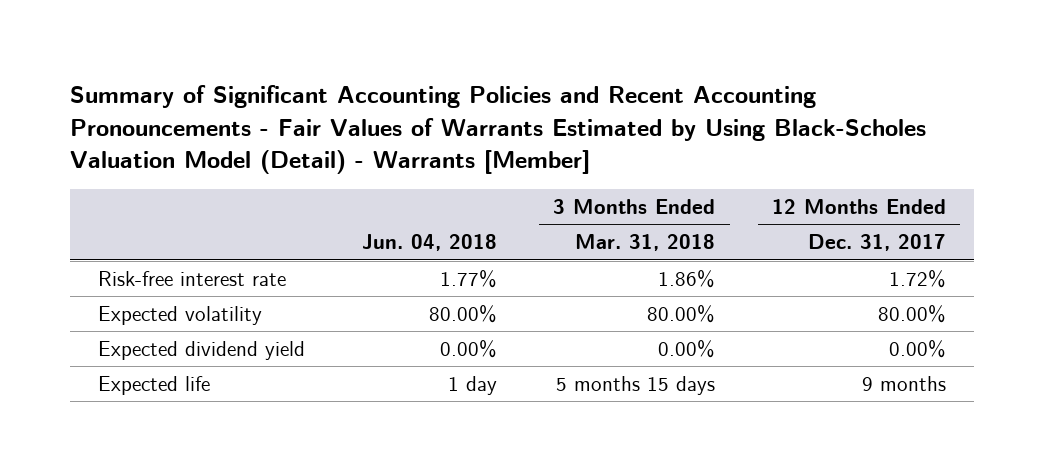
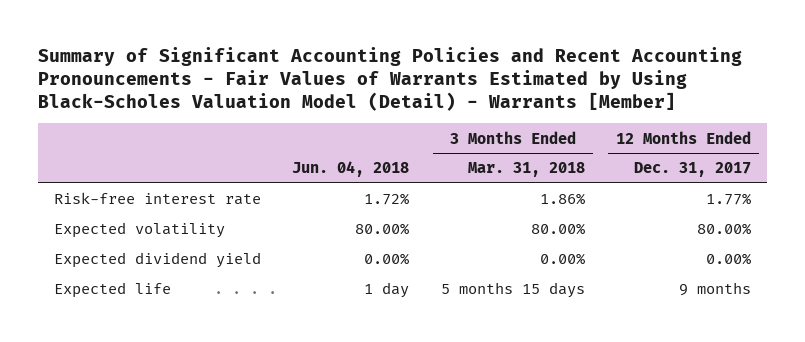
- Risk-free interest rate | 1.77% | 1.86% | 1.72%
+ Risk-free interest rate | 1.72% | 1.86% | 1.77%

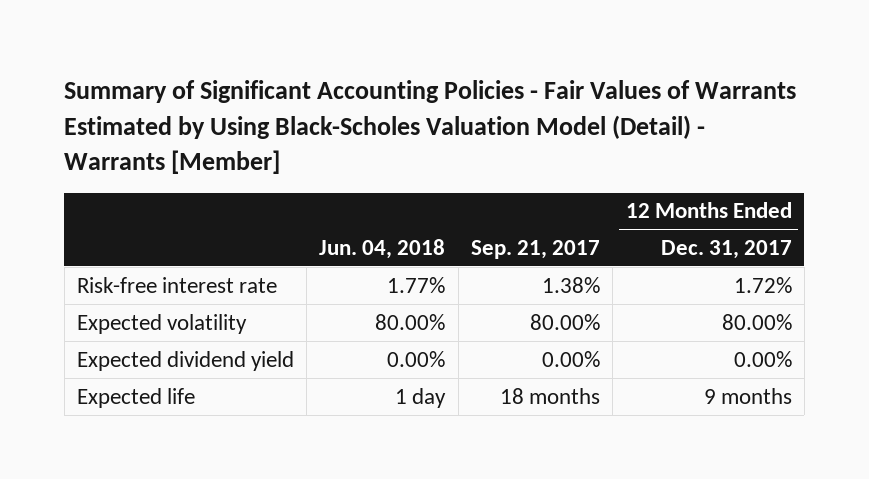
- Summary of Significant Accounting Policies and Recent Accounting Pronouncements - Fair Values of Warrants Estimated by Using Black-Scholes Valuation Model (Detail) - Warrants [Member]
+ Summary of Significant Accounting Policies - Fair Values of Warrants Estimated by Using Black-Scholes Valuation Model (Detail) - Warrants [Member]
- | Jun. 04, 2018 | 3 Months Ended Mar. 31, 2018 | 12 Months Ended Dec. 31, 2017
+ | Jun. 04, 2018 | Sep. 21, 2017 | 12 Months Ended Dec. 31, 2017
- Risk-free interest rate | 1.72% | 1.86% | 1.77%
+ Risk-free interest rate | 1.77% | 1.38% | 1.72%

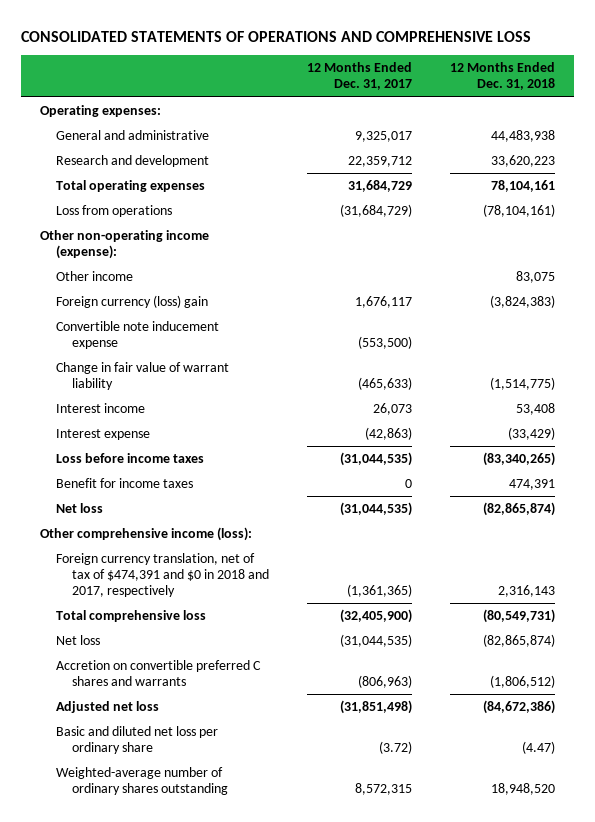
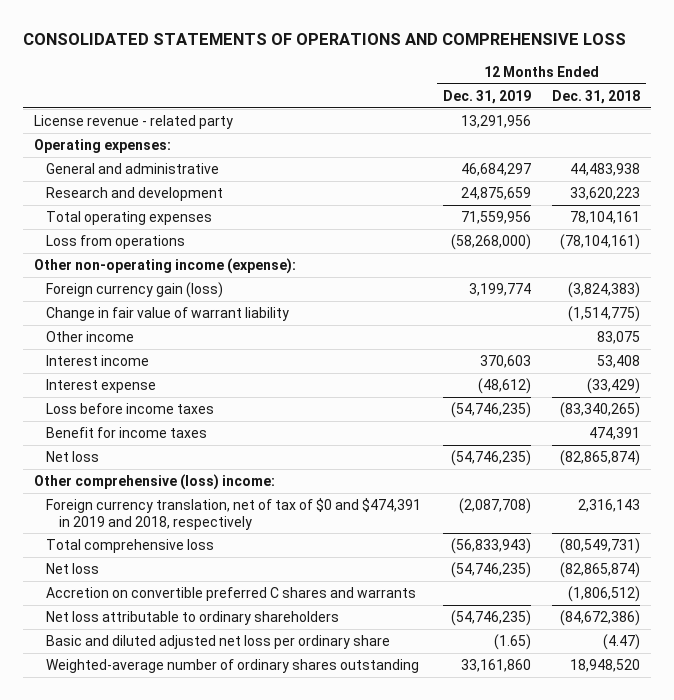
- | 12 Months Ended Dec. 31, 2017 | 12 Months Ended Dec. 31, 2018
+ | 12 Months Ended Dec. 31, 2019 | 12 Months Ended Dec. 31, 2018
+ License revenue - related party | 13,291,956 |
- Foreign currency (loss) gain | 1,676,117 | (3,824,383)
- Convertible note inducement expense | (553,500) |
+ Foreign currency gain (loss) | 3,199,774 | (3,824,383)
moved down: Other income | | 83,075
- Other comprehensive income (loss):
- Foreign currency translation, net of tax of $474,391 and $0 in 2018 and 2017, respectively | (1,361,365) | 2,316,143
+ Other comprehensive (loss) income:
+ Foreign currency translation, net of tax of $0 and $474,391 in 2019 and 2018, respectively | (2,087,708) | 2,316,143
- Adjusted net loss | (31,851,498) | (84,672,386)
- Basic and diluted net loss per ordinary share | (3.72) | (4.47)
+ Net loss attributable to ordinary shareholders | (54,746,235) | (84,672,386)
+ Basic and diluted adjusted net loss per ordinary share | (1.65) | (4.47)

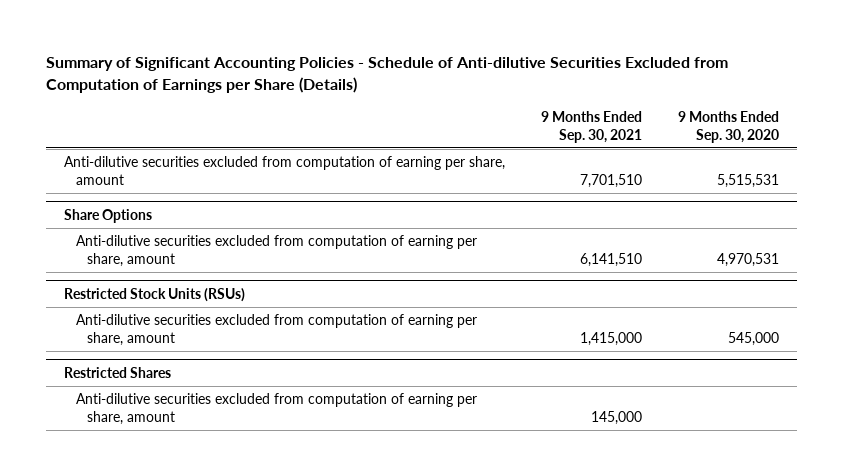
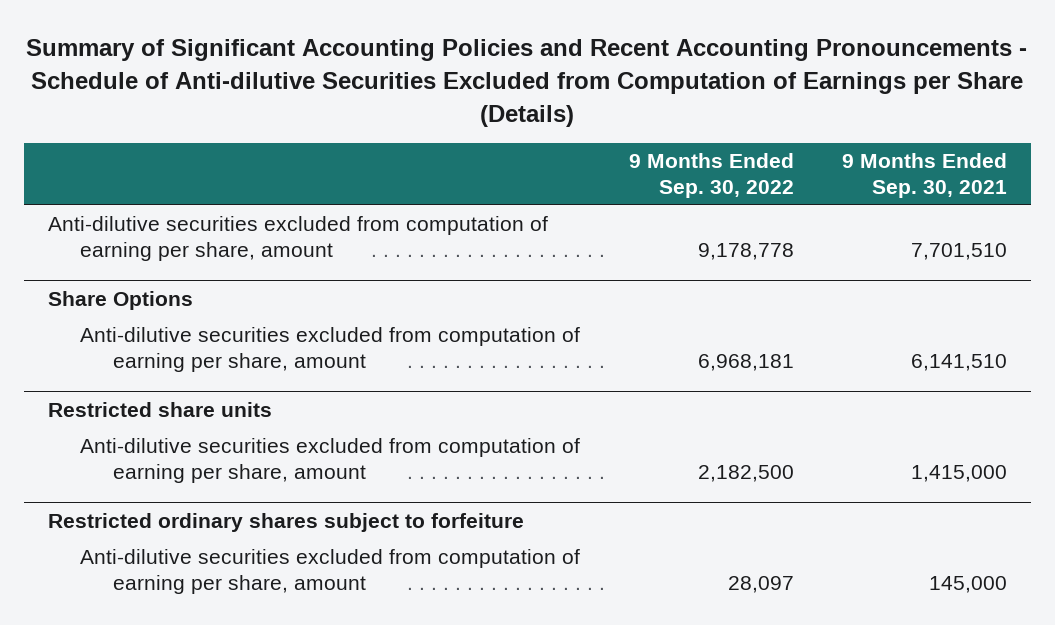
- Summary of Significant Accounting Policies - Schedule of Anti-dilutive Securities Excluded from Computation of Earnings per Share (Details)
+ Summary of Significant Accounting Policies and Recent Accounting Pronouncements - Schedule of Anti-dilutive Securities Excluded from Computation of Earnings per Share (Details)
- | 9 Months Ended Sep. 30, 2021 | 9 Months Ended Sep. 30, 2020
+ | 9 Months Ended Sep. 30, 2022 | 9 Months Ended Sep. 30, 2021
- Restricted Stock Units (RSUs)
+ Restricted share units
- Restricted Shares
+ Restricted ordinary shares subject to forfeiture

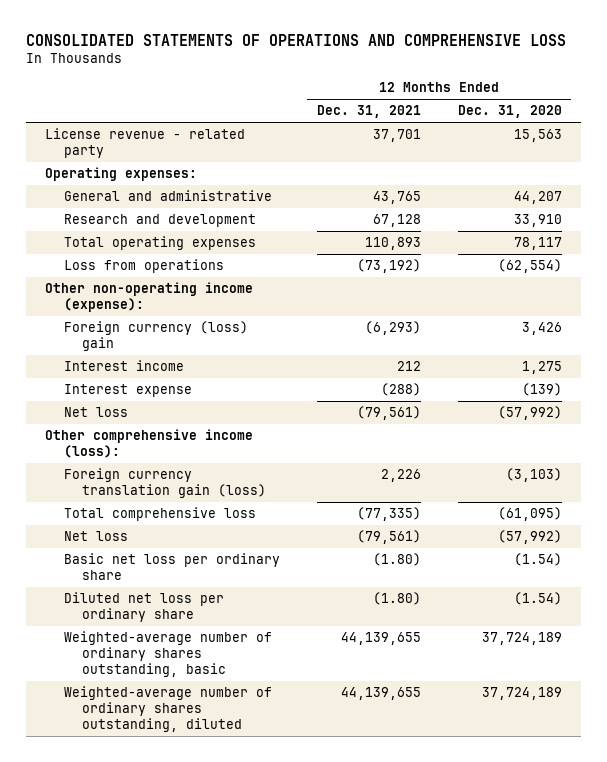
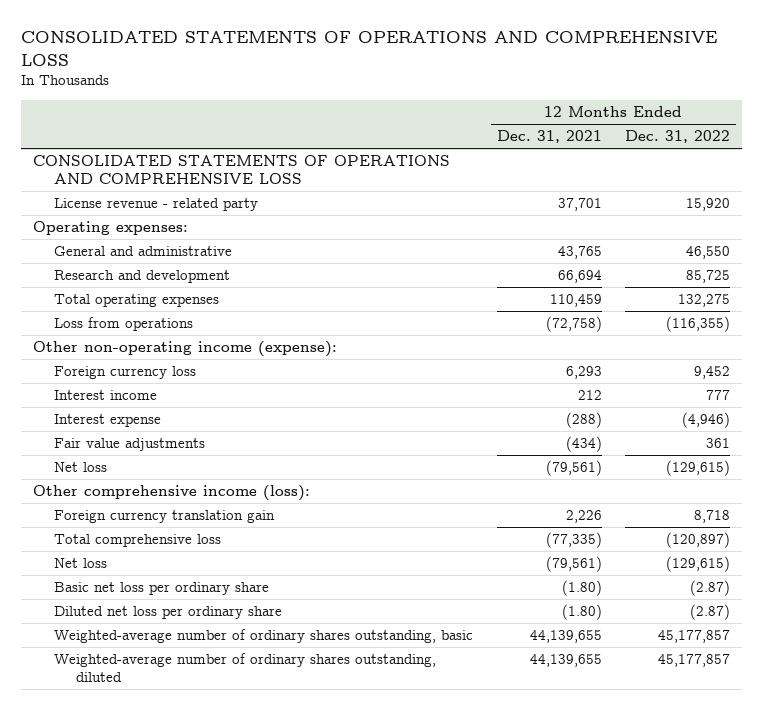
- | 12 Months Ended Dec. 31, 2021 | 12 Months Ended Dec. 31, 2020
+ | 12 Months Ended Dec. 31, 2021 | 12 Months Ended Dec. 31, 2022
+ CONSOLIDATED STATEMENTS OF OPERATIONS AND COMPREHENSIVE LOSS
- Research and development | 67,128 | 33,910
- Total operating expenses | 110,893 | 78,117
- Loss from operations | (73,192) | (62,554)
+ Research and development | 66,694 | 85,725
+ Total operating expenses | 110,459 | 132,275
+ Loss from operations | (72,758) | (116,355)
- Foreign currency (loss) gain | (6,293) | 3,426
+ Foreign currency loss | 6,293 | 9,452
+ Fair value adjustments | (434) | 361
- Foreign currency translation gain (loss) | 2,226 | (3,103)
+ Foreign currency translation gain | 2,226 | 8,718

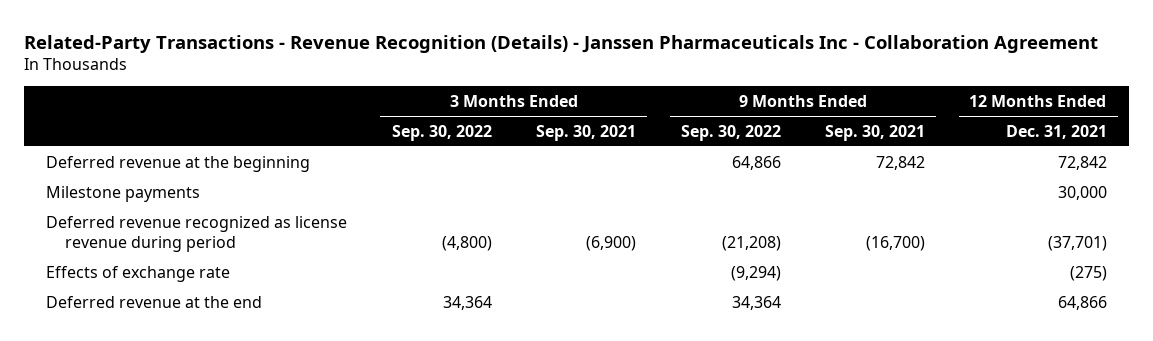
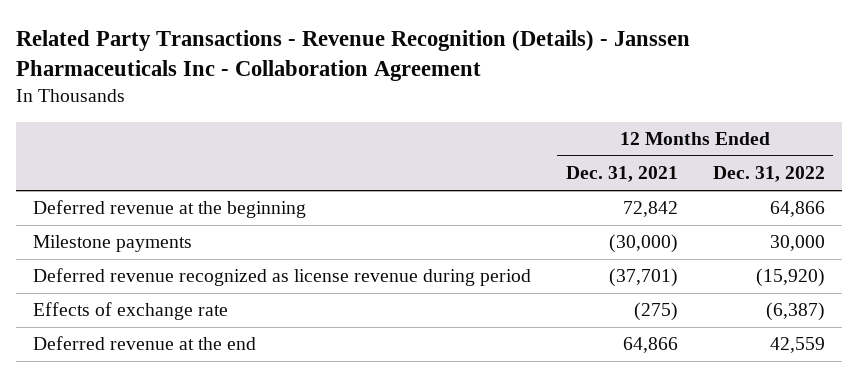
- Related-Party Transactions - Revenue Recognition (Details) - Janssen Pharmaceuticals Inc - Collaboration Agreement
+ Related Party Transactions - Revenue Recognition (Details) - Janssen Pharmaceuticals Inc - Collaboration Agreement
- | 3 Months Ended Sep. 30, 2022 | 3 Months Ended Sep. 30, 2021 | 9 Months Ended Sep. 30, 2022 | 9 Months Ended Sep. 30, 2021 | 12 Months Ended Dec. 31, 2021
+ | 12 Months Ended Dec. 31, 2021 | 12 Months Ended Dec. 31, 2022
- Milestone payments | | | | | 30,000
+ Milestone payments | (30,000) | 30,000

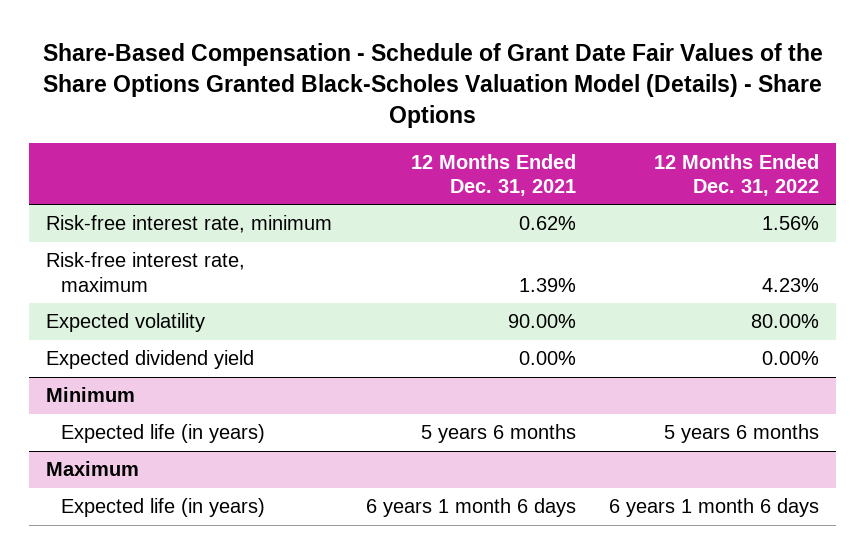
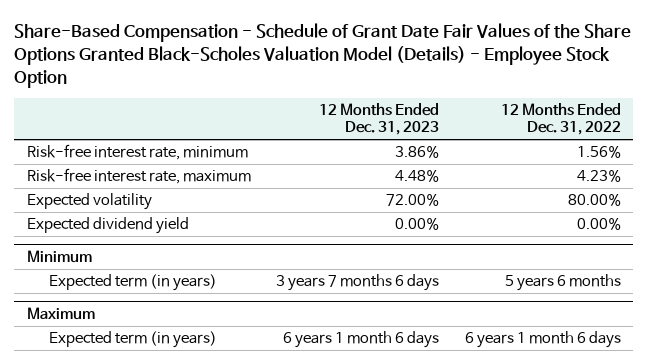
- Share-Based Compensation - Schedule of Grant Date Fair Values of the Share Options Granted Black-Scholes Valuation Model (Details) - Share Options
+ Share-Based Compensation - Schedule of Grant Date Fair Values of the Share Options Granted Black-Scholes Valuation Model (Details) - Employee Stock Option
- | 12 Months Ended Dec. 31, 2021 | 12 Months Ended Dec. 31, 2022
+ | 12 Months Ended Dec. 31, 2023 | 12 Months Ended Dec. 31, 2022
@ Minimum
- Expected life (in years) | 5 years 6 months | 5 years 6 months
+ Expected term (in years) | 3 years 7 months 6 days | 5 years 6 months
@ Maximum
- Expected life (in years) | 6 years 1 month 6 days | 6 years 1 month 6 days
+ Expected term (in years) | 6 years 1 month 6 days | 6 years 1 month 6 days

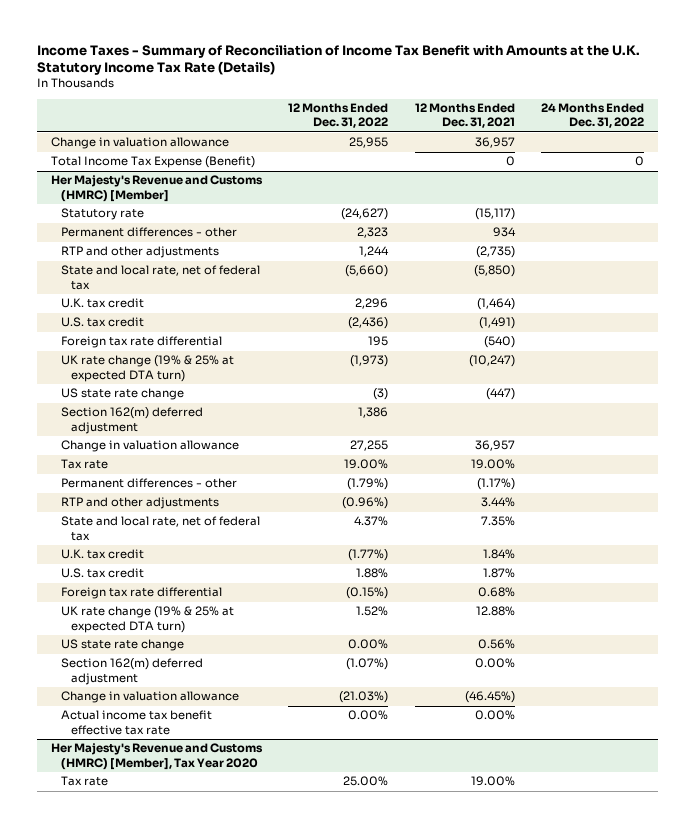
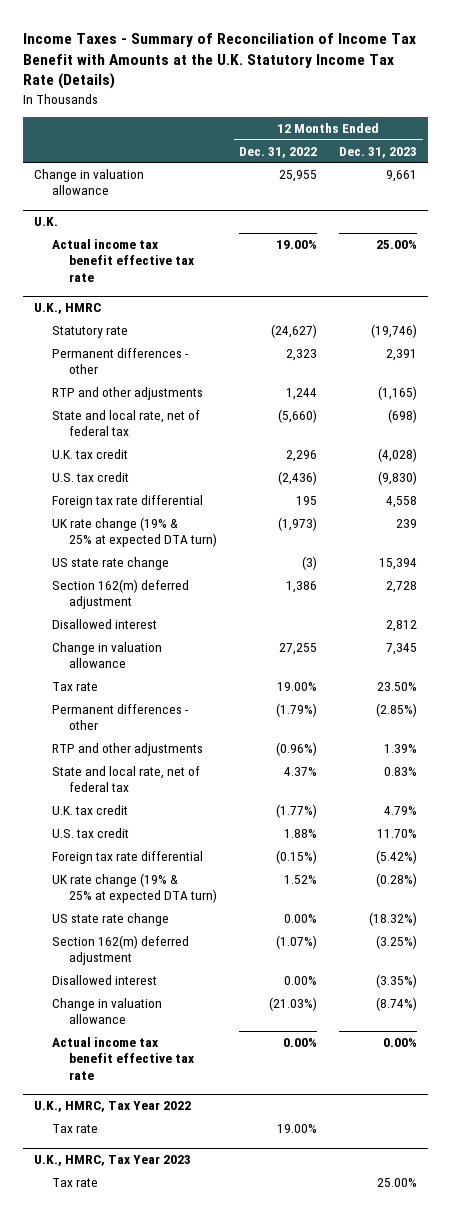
- | 12 Months Ended Dec. 31, 2022 | 12 Months Ended Dec. 31, 2021 | 24 Months Ended Dec. 31, 2022
+ | 12 Months Ended Dec. 31, 2022 | 12 Months Ended Dec. 31, 2023
- Total Income Tax Expense (Benefit) | | 0 | 0
- Her Majesty's Revenue and Customs (HMRC) [Member]
+ U.K.
+ Actual income tax benefit effective tax rate | 19.00% | 25.00%
+ U.K., HMRC
+ Disallowed interest | | 2,812
+ Disallowed interest | 0.00% | (3.35%)
- Her Majesty's Revenue and Customs (HMRC) [Member], Tax Year 2020
- Tax rate | 25.00% | 19.00% |
+ U.K., HMRC, Tax Year 2022
+ Tax rate | 19.00% |
+ U.K., HMRC, Tax Year 2023
+ Tax rate | | 25.00%

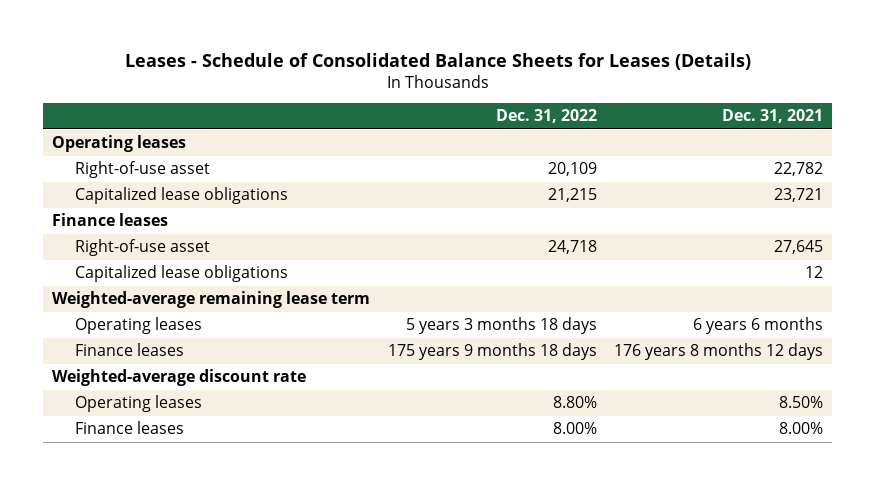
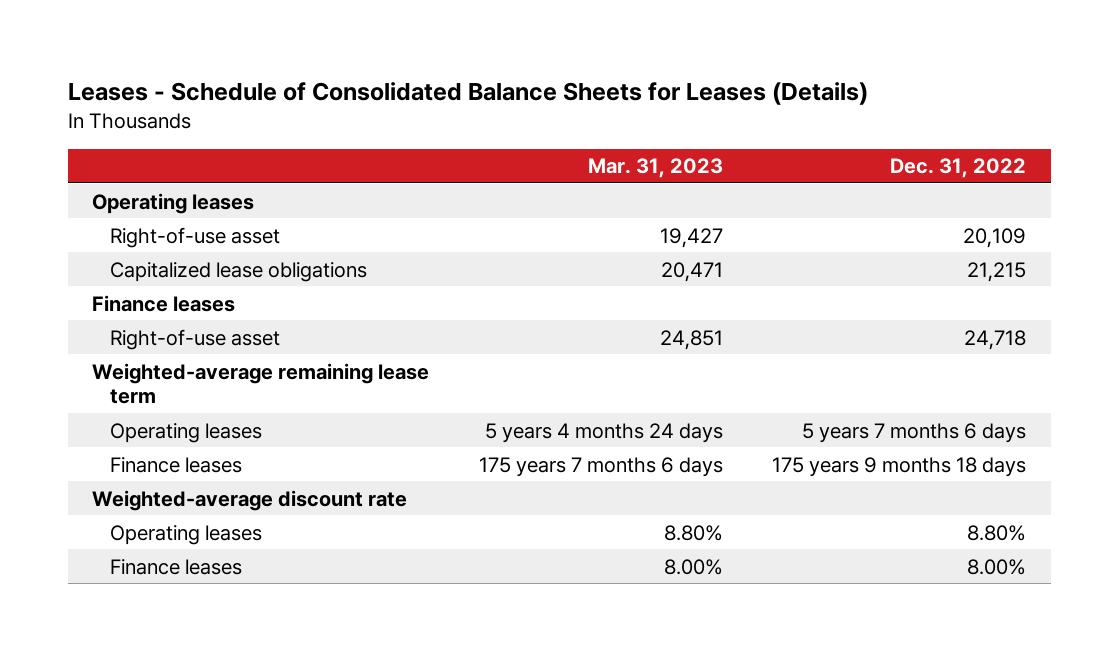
- | Dec. 31, 2022 | Dec. 31, 2021
+ | Mar. 31, 2023 | Dec. 31, 2022
- Capitalized lease obligations | | 12
- Operating leases | 5 years 3 months 18 days | 6 years 6 months
+ Operating leases | 5 years 4 months 24 days | 5 years 7 months 6 days

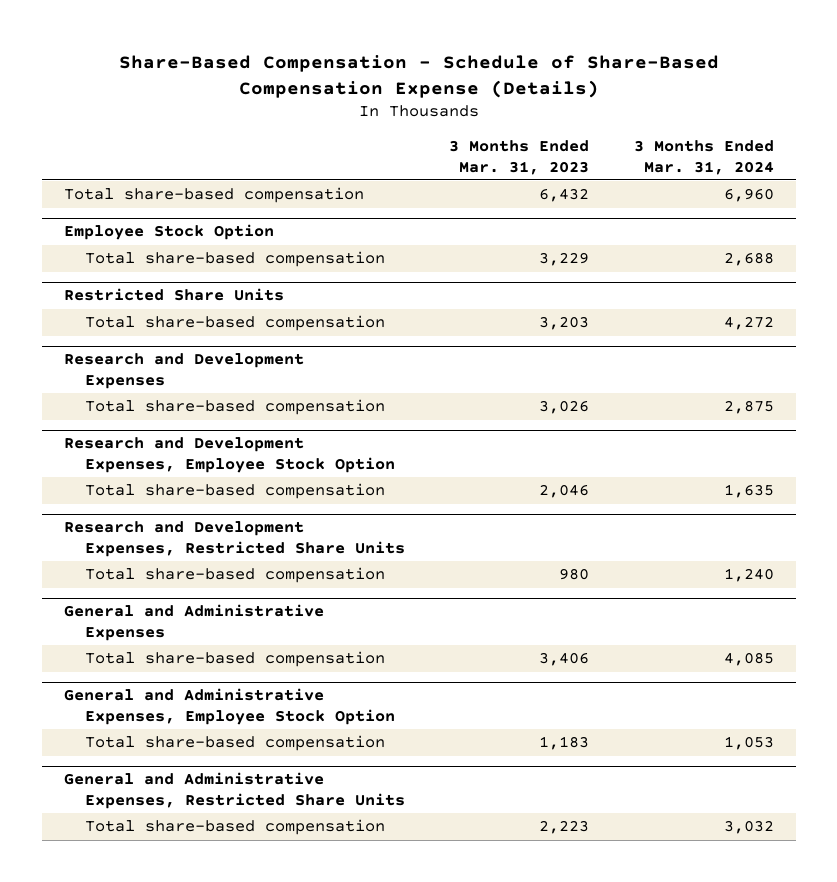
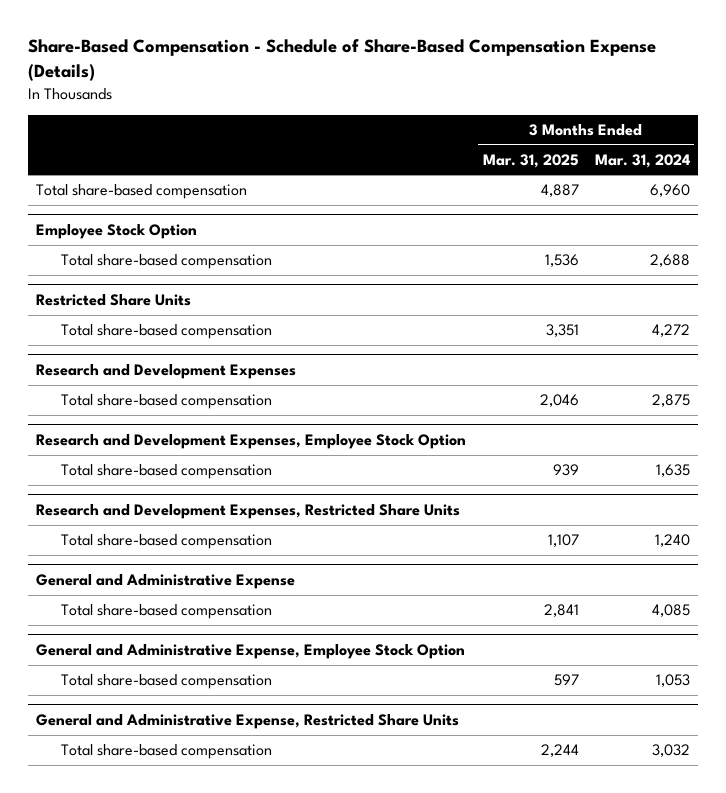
- | 3 Months Ended Mar. 31, 2023 | 3 Months Ended Mar. 31, 2024
+ | 3 Months Ended Mar. 31, 2025 | 3 Months Ended Mar. 31, 2024
- General and Administrative Expenses
+ General and Administrative Expense
- General and Administrative Expenses, Employee Stock Option
+ General and Administrative Expense, Employee Stock Option
- General and Administrative Expenses, Restricted Share Units
+ General and Administrative Expense, Restricted Share Units

